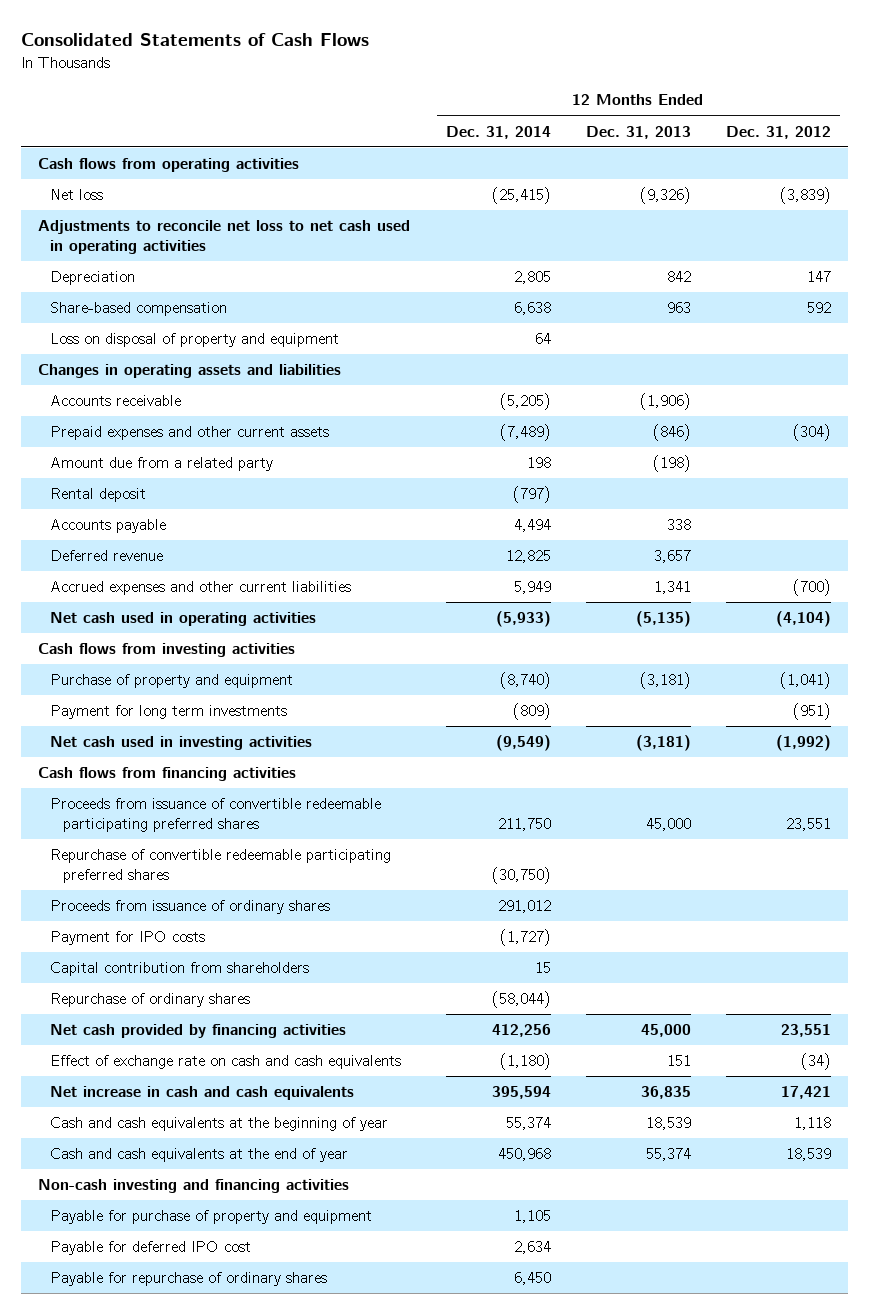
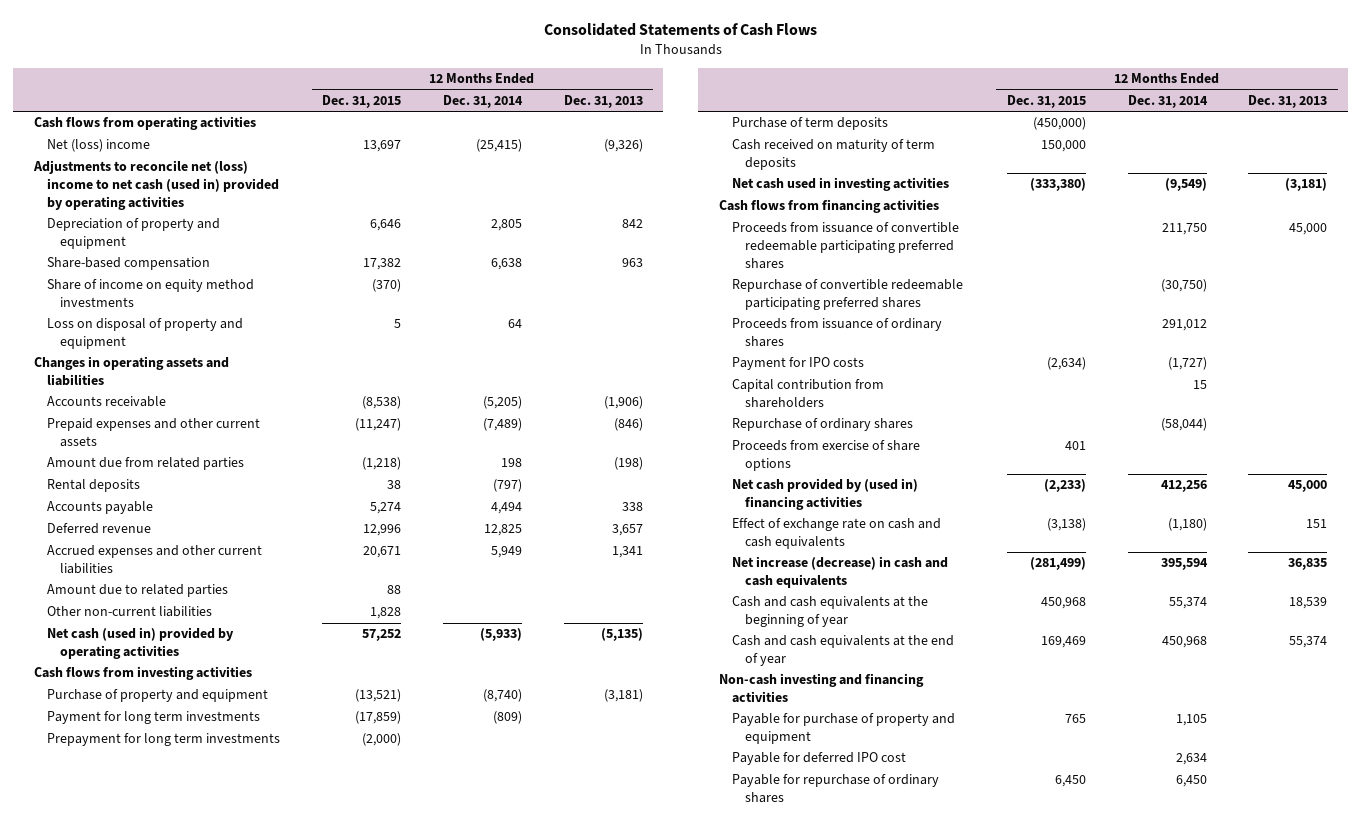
- | 12 Months Ended Dec. 31, 2014 | 12 Months Ended Dec. 31, 2013 | 12 Months Ended Dec. 31, 2012
+ | 12 Months Ended Dec. 31, 2015 | 12 Months Ended Dec. 31, 2014 | 12 Months Ended Dec. 31, 2013
- Net loss | (25,415) | (9,326) | (3,839)
- Adjustments to reconcile net loss to net cash used in operating activities
- Depreciation | 2,805 | 842 | 147
+ Net (loss) income | 13,697 | (25,415) | (9,326)
+ Adjustments to reconcile net (loss) income to net cash (used in) provided by operating activities
+ Depreciation of property and equipment | 6,646 | 2,805 | 842
+ Share of income on equity method investments | (370) | |
- Amount due from a related party | 198 | (198) |
- Rental deposit | (797) | |
+ Amount due from related parties | (1,218) | 198 | (198)
+ Rental deposits | 38 | (797) |
- Net cash used in operating activities | (5,933) | (5,135) | (4,104)
+ Amount due to related parties | 88 | |
+ Other non-current liabilities | 1,828 | |
+ Net cash (used in) provided by operating activities | 57,252 | (5,933) | (5,135)
+ Prepayment for long term investments | (2,000) | |
+ Purchase of term deposits | (450,000) | |
+ Cash received on maturity of term deposits | 150,000 | |
- Net cash provided by financing activities | 412,256 | 45,000 | 23,551
+ Proceeds from exercise of share options | 401 | |
+ Net cash provided by (used in) financing activities | (2,233) | 412,256 | 45,000
- Net increase in cash and cash equivalents | 395,594 | 36,835 | 17,421
+ Net increase (decrease) in cash and cash equivalents | (281,499) | 395,594 | 36,835

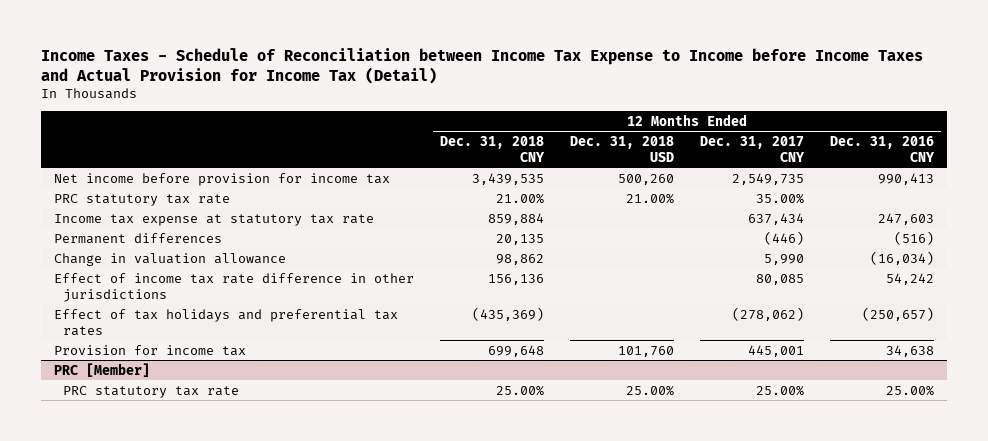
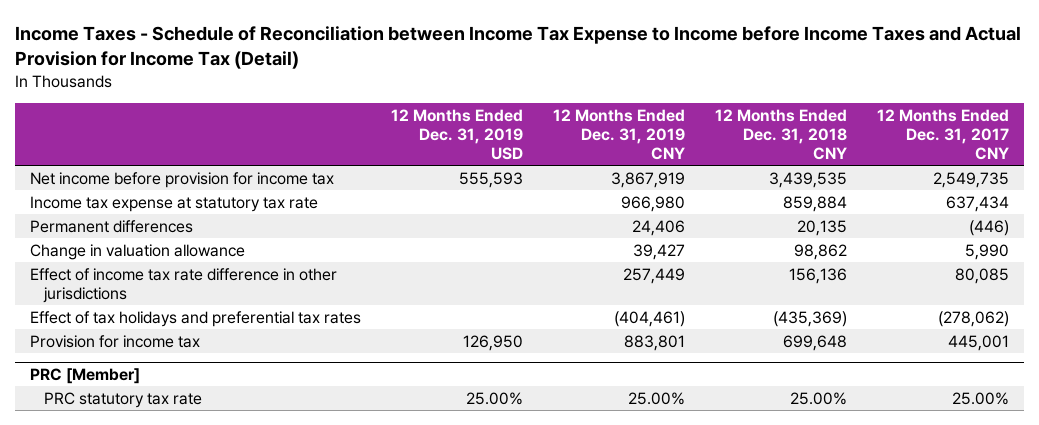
- | 12 Months Ended Dec. 31, 2018 CNY | 12 Months Ended Dec. 31, 2018 USD | 12 Months Ended Dec. 31, 2017 CNY | 12 Months Ended Dec. 31, 2016 CNY
+ | 12 Months Ended Dec. 31, 2019 USD | 12 Months Ended Dec. 31, 2019 CNY | 12 Months Ended Dec. 31, 2018 CNY | 12 Months Ended Dec. 31, 2017 CNY
- PRC statutory tax rate | 21.00% | 21.00% | 35.00% |

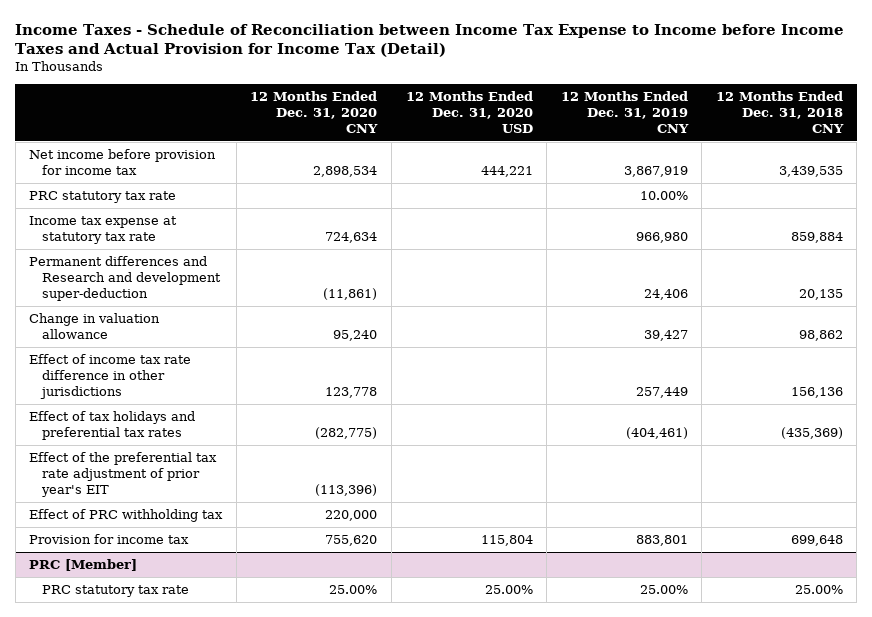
- | 12 Months Ended Dec. 31, 2019 USD | 12 Months Ended Dec. 31, 2019 CNY | 12 Months Ended Dec. 31, 2018 CNY | 12 Months Ended Dec. 31, 2017 CNY
+ | 12 Months Ended Dec. 31, 2020 CNY | 12 Months Ended Dec. 31, 2020 USD | 12 Months Ended Dec. 31, 2019 CNY | 12 Months Ended Dec. 31, 2018 CNY
+ PRC statutory tax rate | | | 10.00% |
- Permanent differences | | 24,406 | 20,135 | (446)
+ Permanent differences and Research and development super-deduction | (11,861) | | 24,406 | 20,135
+ Effect of the preferential tax rate adjustment of prior year's EIT | (113,396) | | |
+ Effect of PRC withholding tax | 220,000 | | |

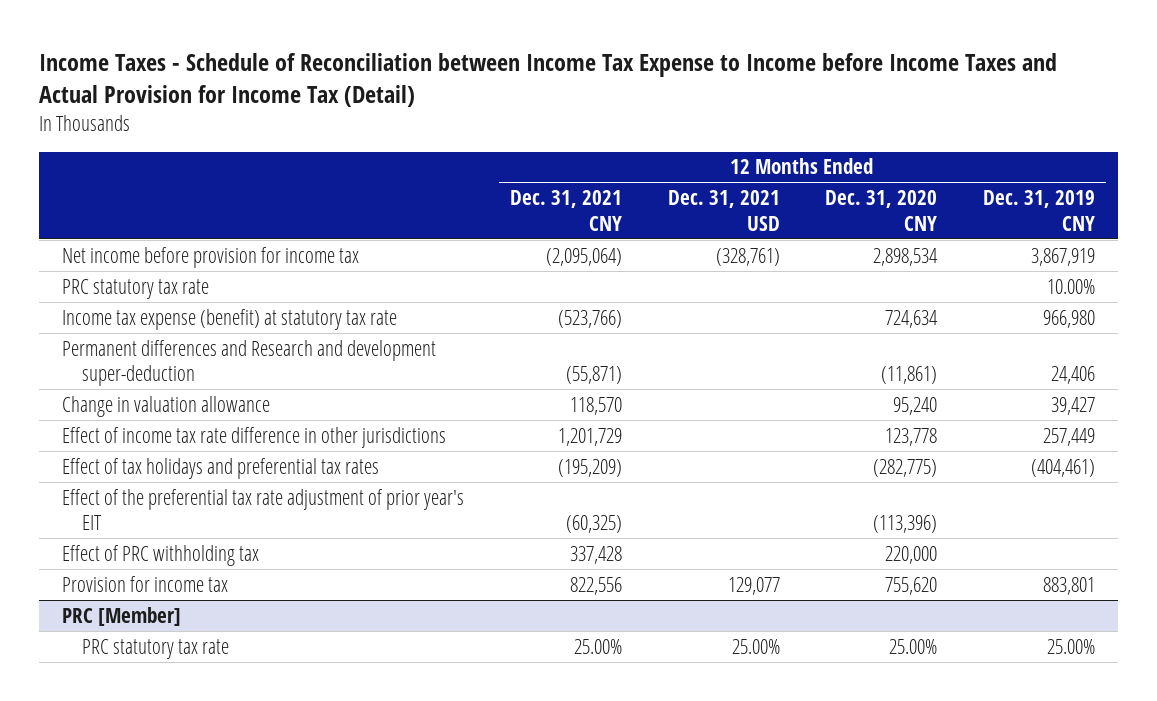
- | 12 Months Ended Dec. 31, 2020 CNY | 12 Months Ended Dec. 31, 2020 USD | 12 Months Ended Dec. 31, 2019 CNY | 12 Months Ended Dec. 31, 2018 CNY
+ | 12 Months Ended Dec. 31, 2021 CNY | 12 Months Ended Dec. 31, 2021 USD | 12 Months Ended Dec. 31, 2020 CNY | 12 Months Ended Dec. 31, 2019 CNY
- Income tax expense at statutory tax rate | 724,634 | | 966,980 | 859,884
+ Income tax expense (benefit) at statutory tax rate | (523,766) | | 724,634 | 966,980

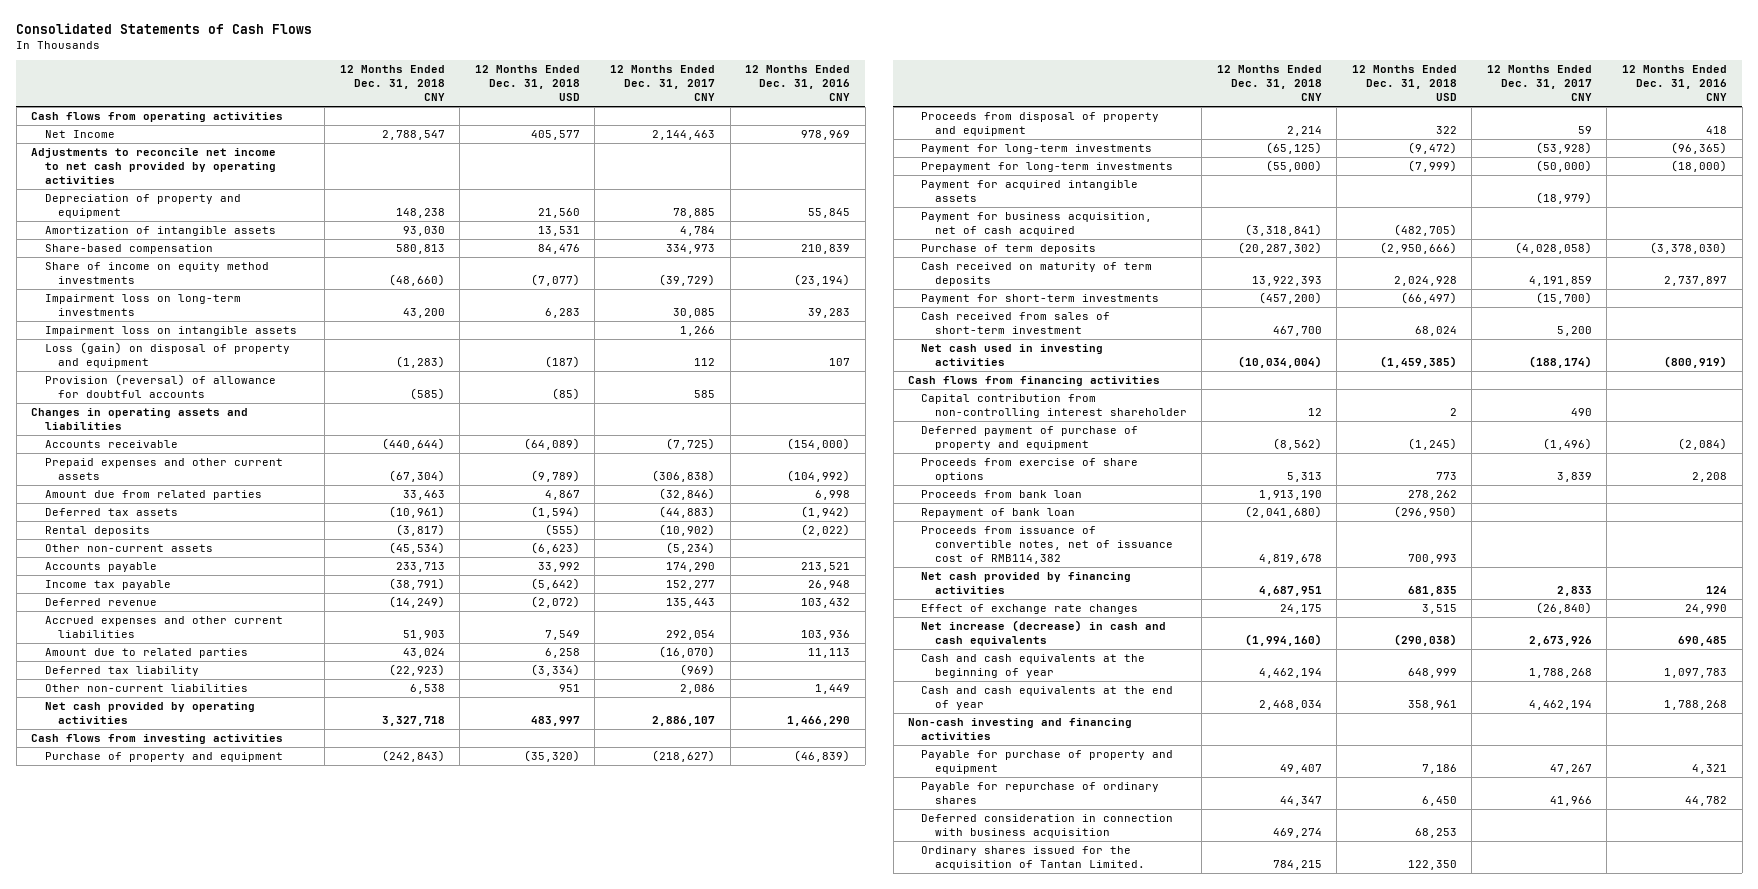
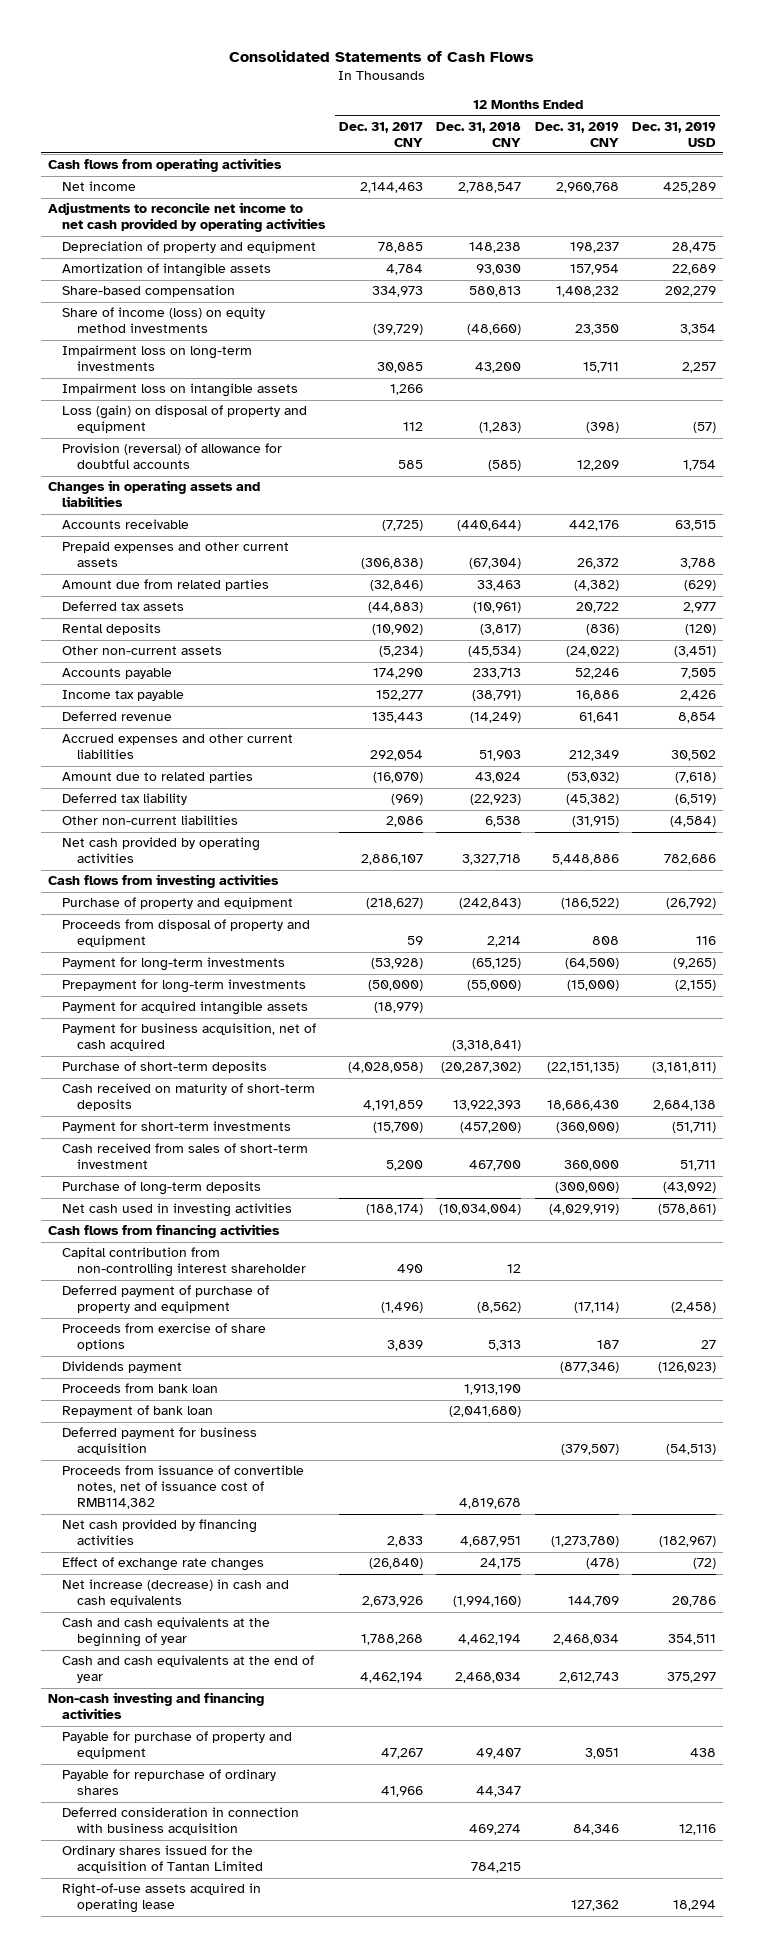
- | 12 Months Ended Dec. 31, 2018 CNY | 12 Months Ended Dec. 31, 2018 USD | 12 Months Ended Dec. 31, 2017 CNY | 12 Months Ended Dec. 31, 2016 CNY
+ | 12 Months Ended Dec. 31, 2017 CNY | 12 Months Ended Dec. 31, 2018 CNY | 12 Months Ended Dec. 31, 2019 CNY | 12 Months Ended Dec. 31, 2019 USD
- Net Income | 2,788,547 | 405,577 | 2,144,463 | 978,969
+ Net income | 2,144,463 | 2,788,547 | 2,960,768 | 425,289
- Share of income on equity method investments | (48,660) | (7,077) | (39,729) | (23,194)
+ Share of income (loss) on equity method investments | (39,729) | (48,660) | 23,350 | 3,354
- Purchase of term deposits | (20,287,302) | (2,950,666) | (4,028,058) | (3,378,030)
- Cash received on maturity of term deposits | 13,922,393 | 2,024,928 | 4,191,859 | 2,737,897
+ Purchase of short-term deposits | (4,028,058) | (20,287,302) | (22,151,135) | (3,181,811)
+ Cash received on maturity of short-term deposits | 4,191,859 | 13,922,393 | 18,686,430 | 2,684,138
+ Purchase of long-term deposits | | | (300,000) | (43,092)
+ Dividends payment | | | (877,346) | (126,023)
+ Deferred payment for business acquisition | | | (379,507) | (54,513)
- Ordinary shares issued for the acquisition of Tantan Limited. | 784,215 | 122,350 | |
+ Ordinary shares issued for the acquisition of Tantan Limited | | 784,215 | |
+ Right-of-use assets acquired in operating lease | | | 127,362 | 18,294

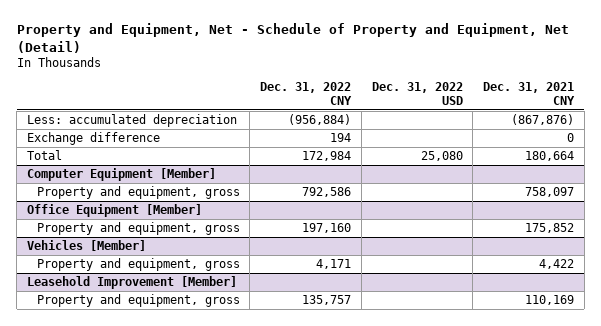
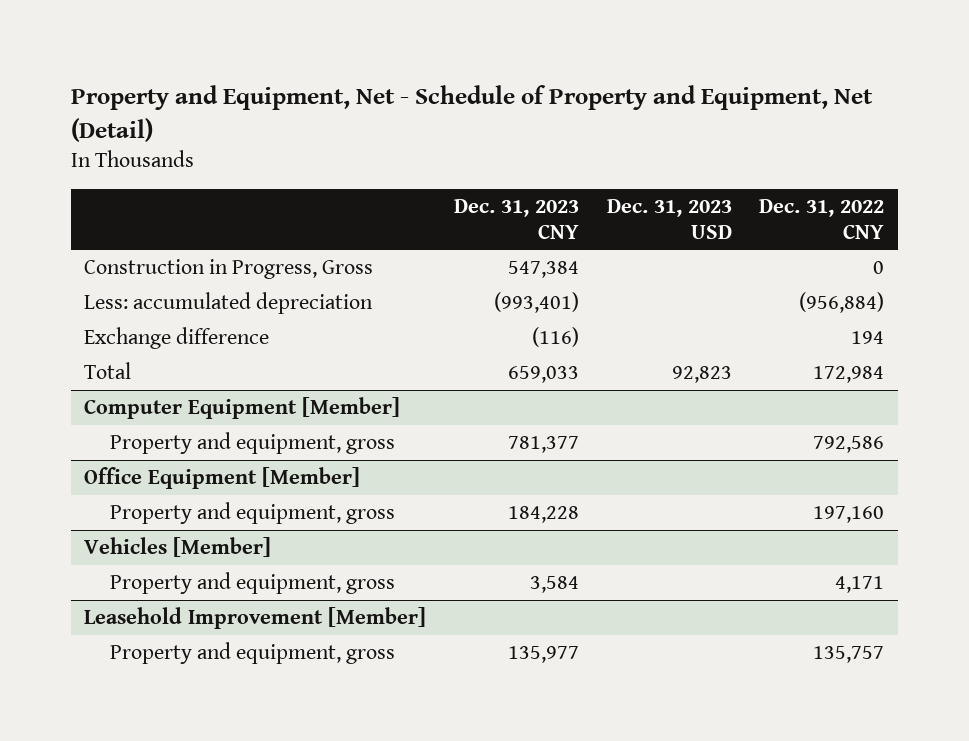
- | Dec. 31, 2022 CNY | Dec. 31, 2022 USD | Dec. 31, 2021 CNY
+ | Dec. 31, 2023 CNY | Dec. 31, 2023 USD | Dec. 31, 2022 CNY
+ Construction in Progress, Gross | 547,384 | | 0

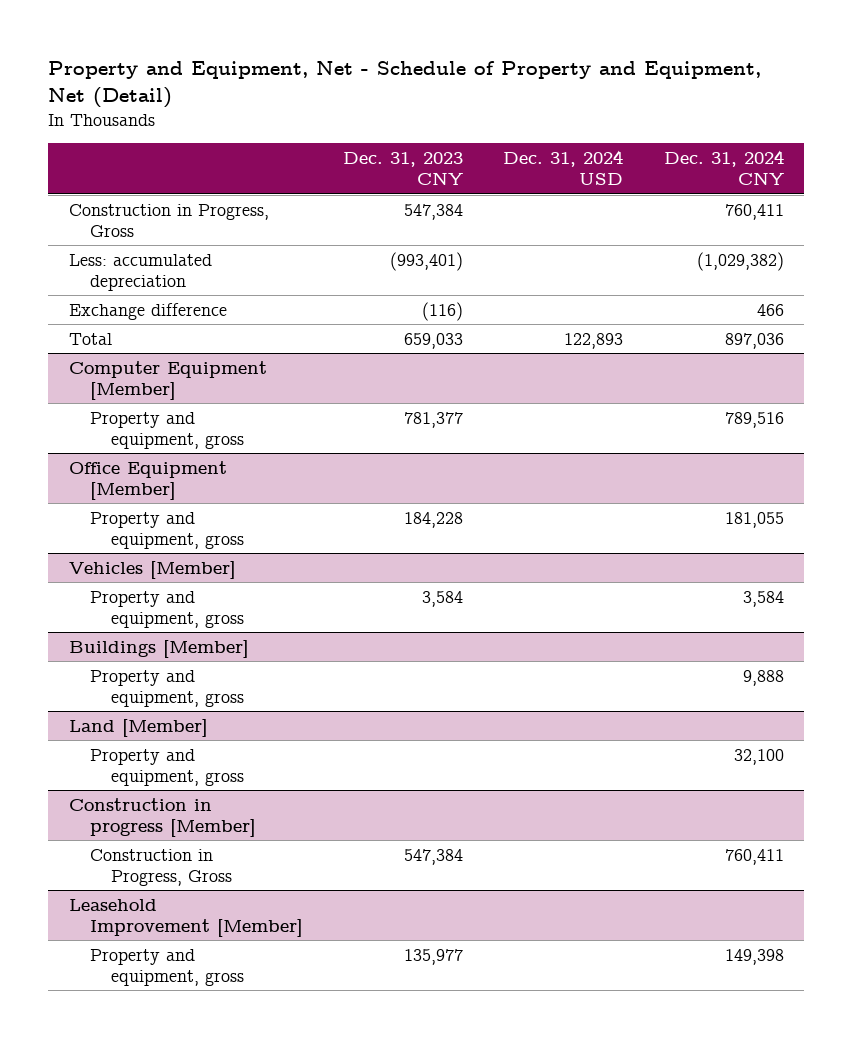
- | Dec. 31, 2023 CNY | Dec. 31, 2023 USD | Dec. 31, 2022 CNY
+ | Dec. 31, 2023 CNY | Dec. 31, 2024 USD | Dec. 31, 2024 CNY
+ Buildings [Member]
+ Property and equipment, gross | | | 9,888
+ Land [Member]
+ Property and equipment, gross | | | 32,100
+ Construction in progress [Member]
+ Construction in Progress, Gross | 547,384 | | 760,411

